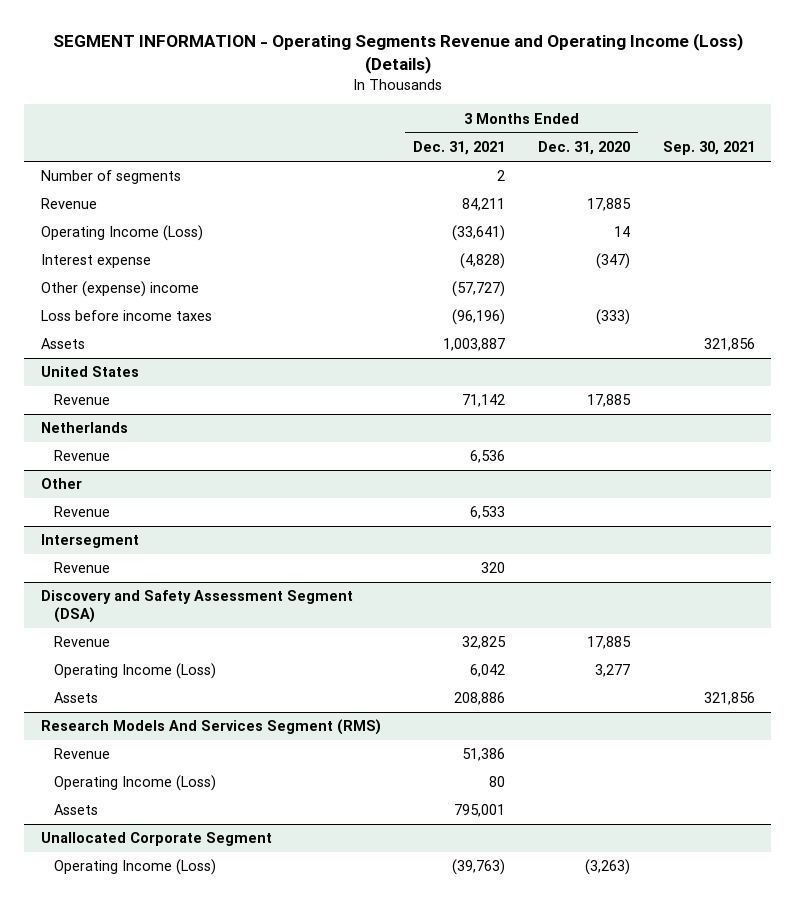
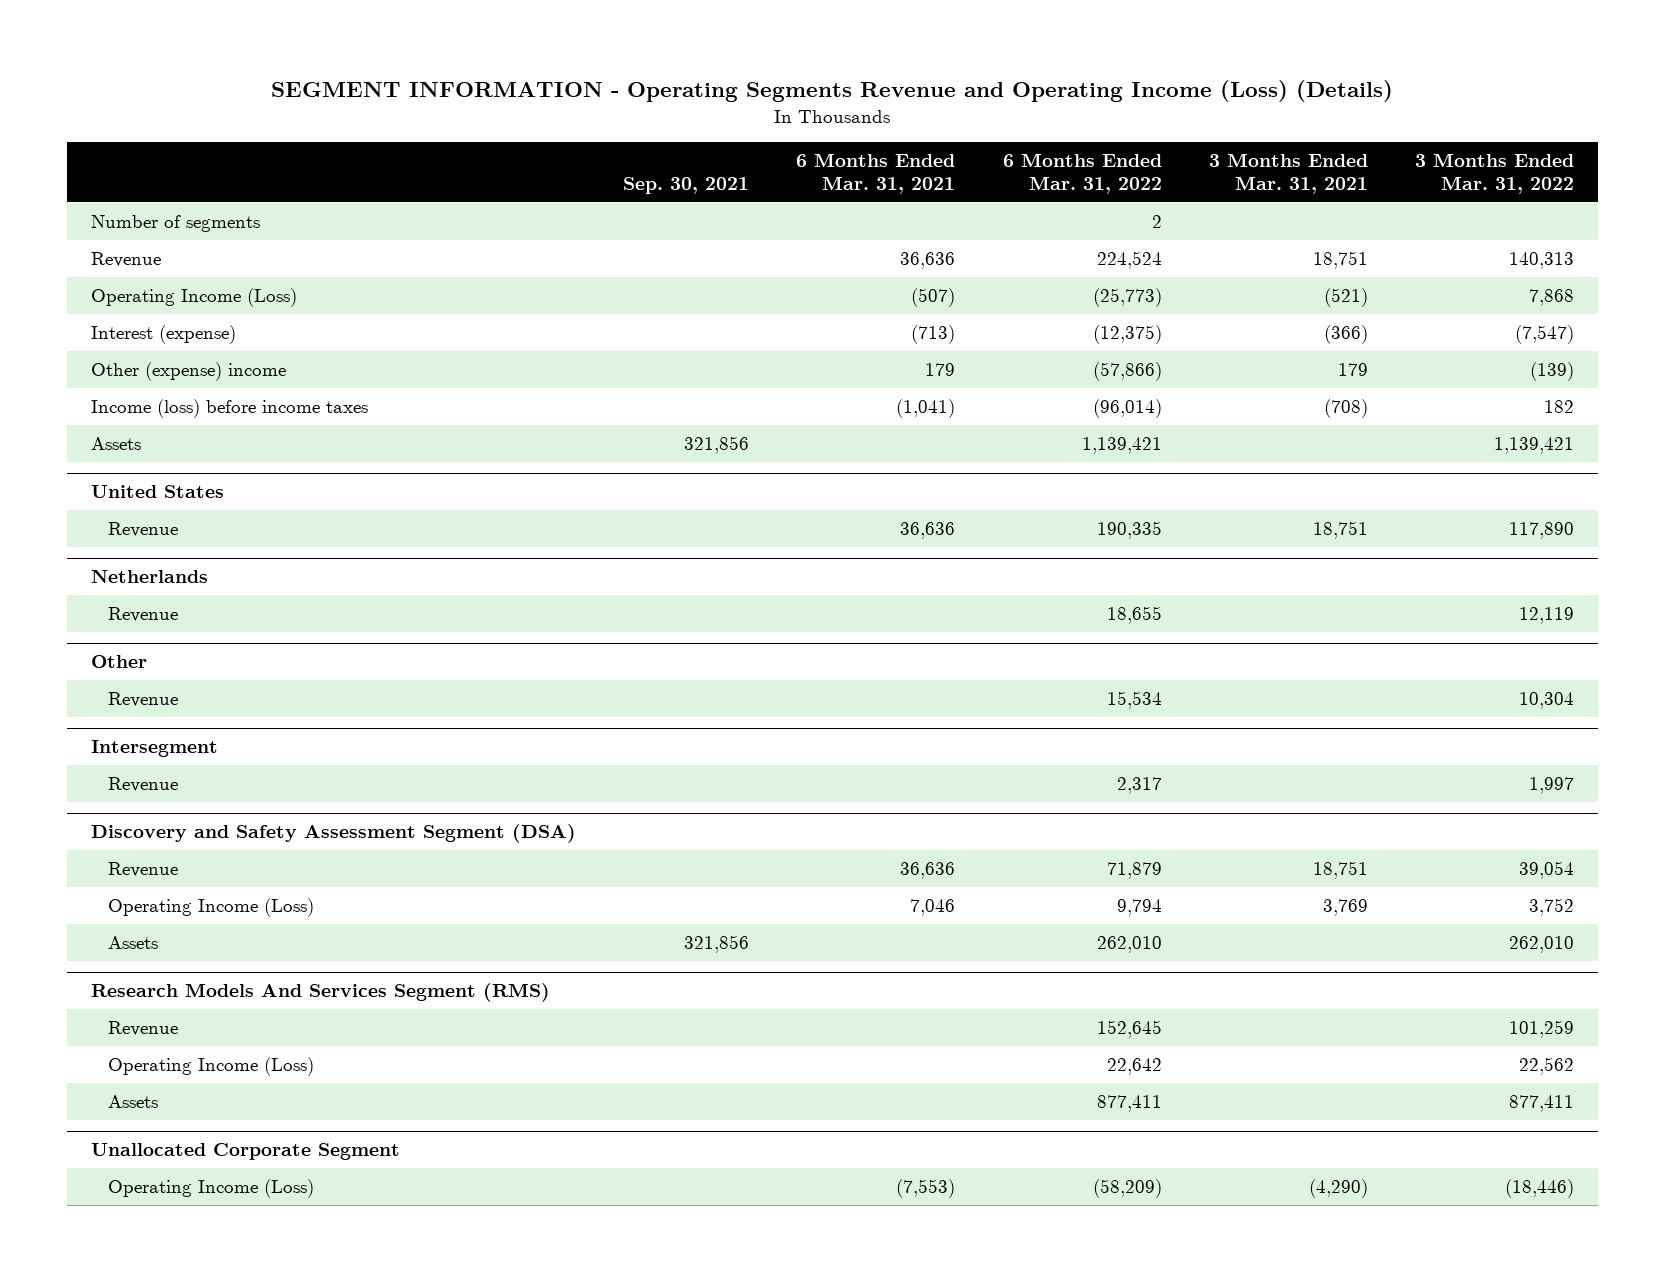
- | 3 Months Ended Dec. 31, 2021 | 3 Months Ended Dec. 31, 2020 | Sep. 30, 2021
+ | Sep. 30, 2021 | 6 Months Ended Mar. 31, 2021 | 6 Months Ended Mar. 31, 2022 | 3 Months Ended Mar. 31, 2021 | 3 Months Ended Mar. 31, 2022
- Interest expense | (4,828) | (347) |
+ Interest (expense) | | (713) | (12,375) | (366) | (7,547)
- Loss before income taxes | (96,196) | (333) |
+ Income (loss) before income taxes | | (1,041) | (96,014) | (708) | 182

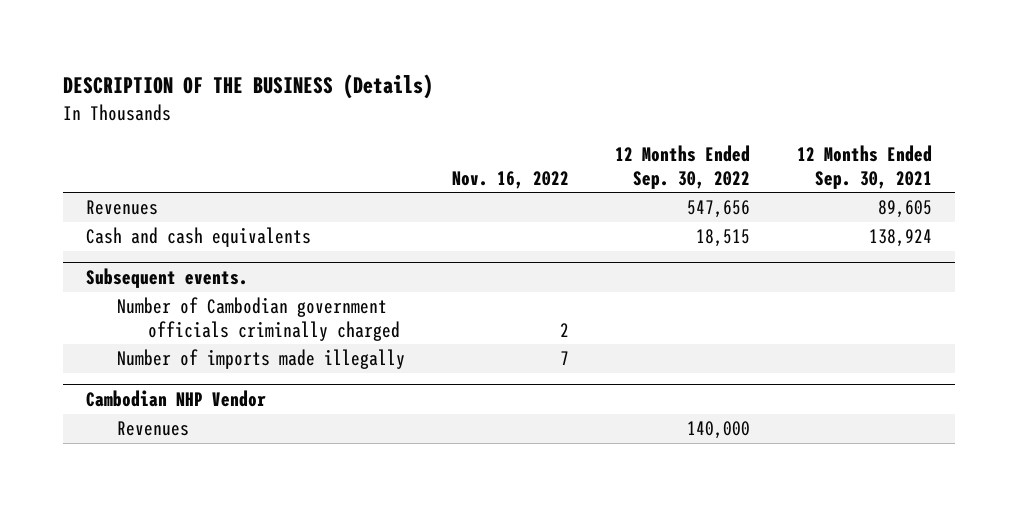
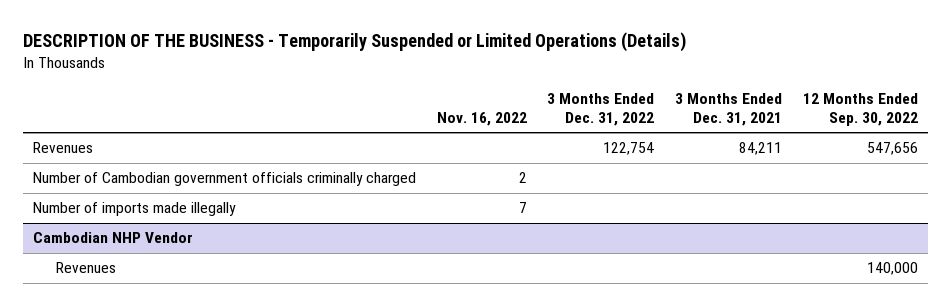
- DESCRIPTION OF THE BUSINESS (Details)
+ DESCRIPTION OF THE BUSINESS - Temporarily Suspended or Limited Operations (Details)
- | Nov. 16, 2022 | 12 Months Ended Sep. 30, 2022 | 12 Months Ended Sep. 30, 2021
+ | Nov. 16, 2022 | 3 Months Ended Dec. 31, 2022 | 3 Months Ended Dec. 31, 2021 | 12 Months Ended Sep. 30, 2022
- Cash and cash equivalents | | 18,515 | 138,924
- Subsequent events.
- Number of Cambodian government officials criminally charged | 2 | |
- Number of imports made illegally | 7 | |
+ Number of Cambodian government officials criminally charged | 2 | | |
+ Number of imports made illegally | 7 | | |

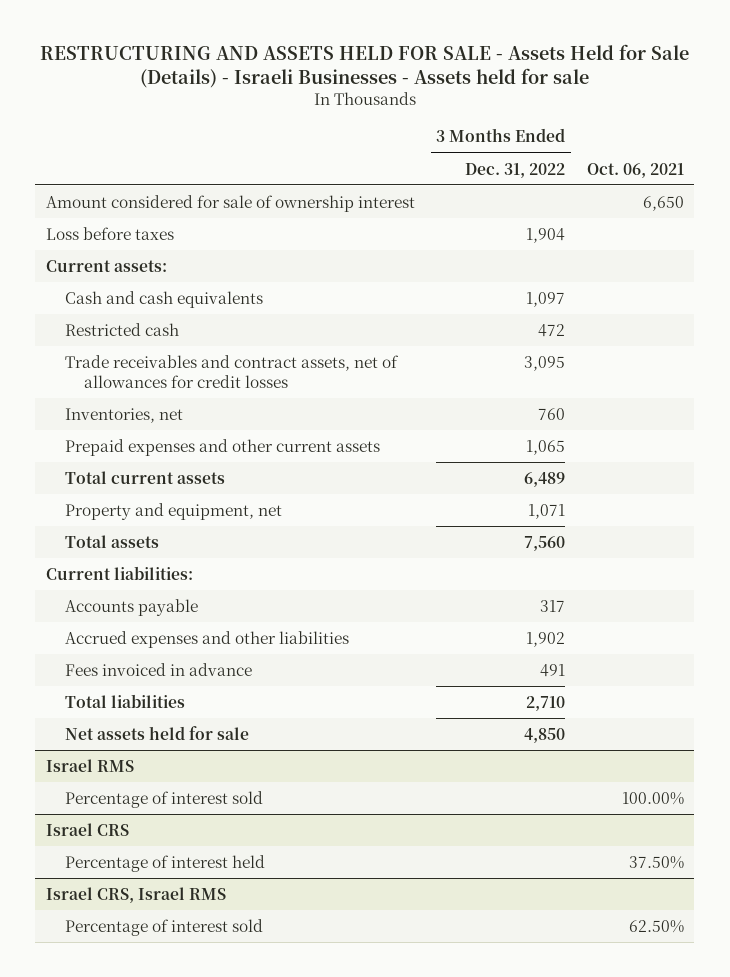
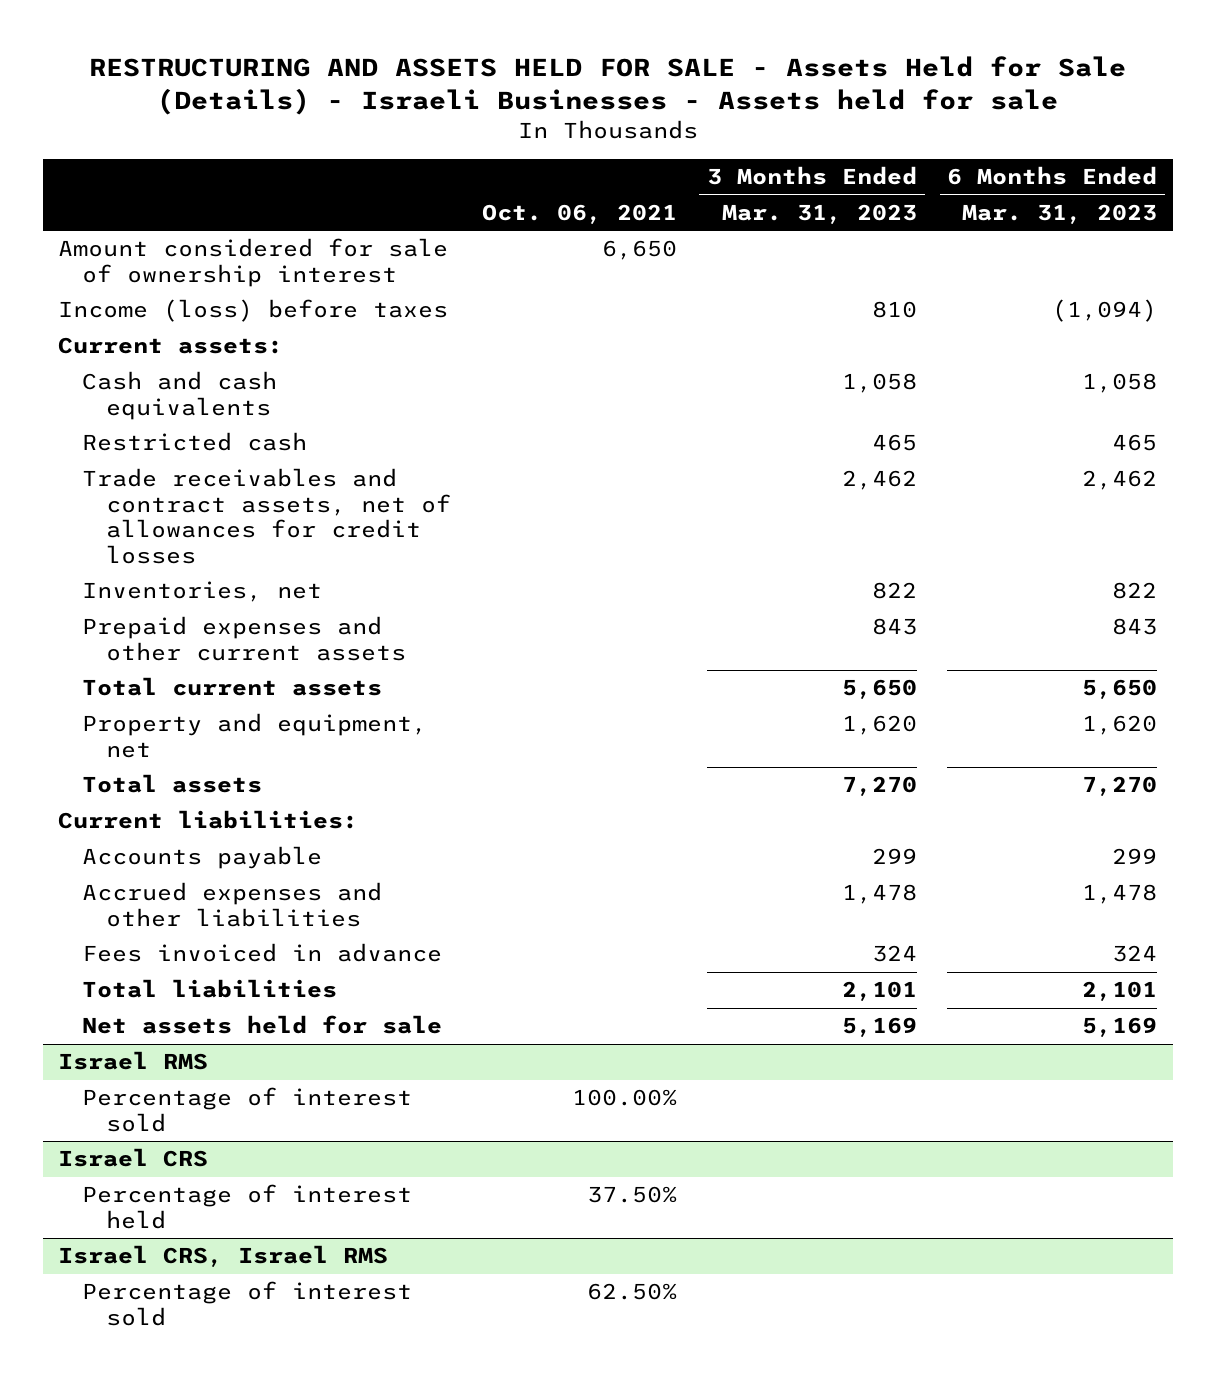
- | 3 Months Ended Dec. 31, 2022 | Oct. 06, 2021
+ | Oct. 06, 2021 | 3 Months Ended Mar. 31, 2023 | 6 Months Ended Mar. 31, 2023
- Loss before taxes | 1,904 |
+ Income (loss) before taxes | | 810 | (1,094)

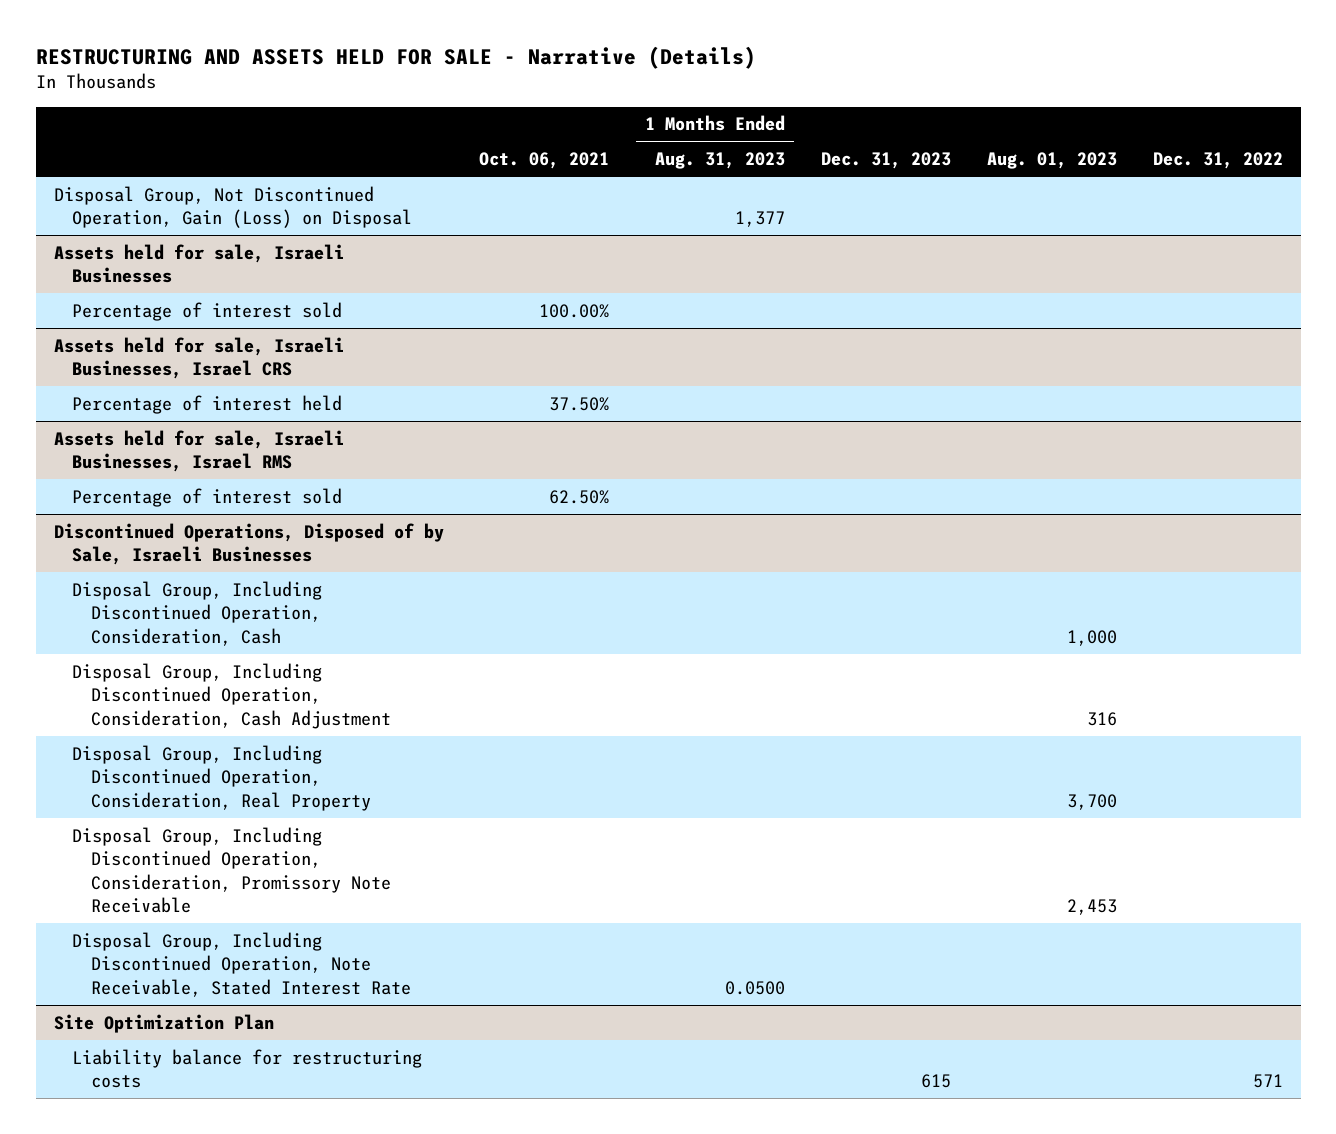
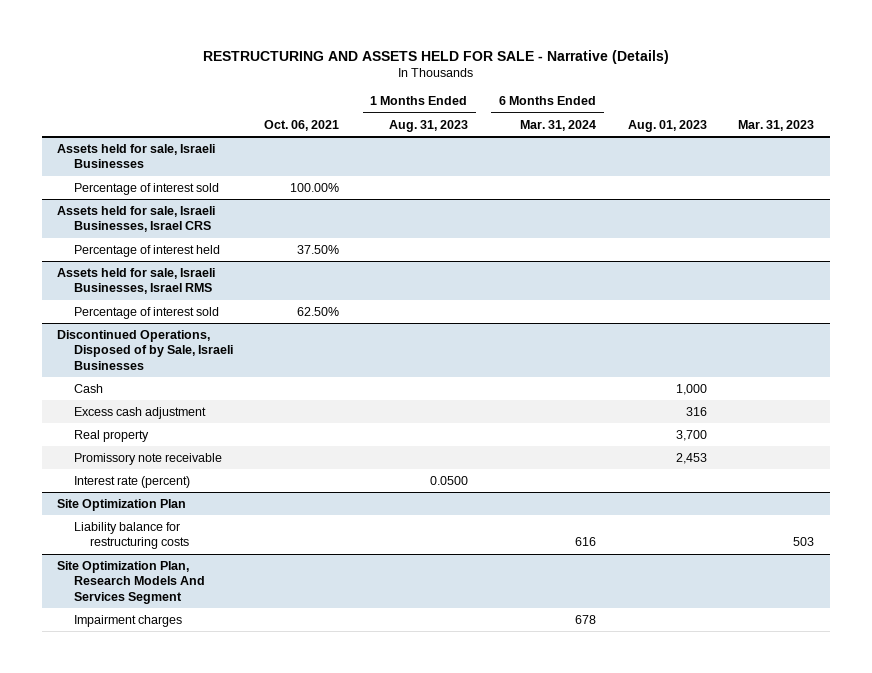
- | Oct. 06, 2021 | 1 Months Ended Aug. 31, 2023 | Dec. 31, 2023 | Aug. 01, 2023 | Dec. 31, 2022
+ | Oct. 06, 2021 | 1 Months Ended Aug. 31, 2023 | 6 Months Ended Mar. 31, 2024 | Aug. 01, 2023 | Mar. 31, 2023
- Disposal Group, Not Discontinued Operation, Gain (Loss) on Disposal | | 1,377 | | |
@ Discontinued Operations, Disposed of by Sale, Israeli Businesses
- Disposal Group, Including Discontinued Operation, Consideration, Cash | | | | 1,000 |
- Disposal Group, Including Discontinued Operation, Consideration, Cash Adjustment | | | | 316 |
- Disposal Group, Including Discontinued Operation, Consideration, Real Property | | | | 3,700 |
- Disposal Group, Including Discontinued Operation, Consideration, Promissory Note Receivable | | | | 2,453 |
- Disposal Group, Including Discontinued Operation, Note Receivable, Stated Interest Rate | | 0.0500 | | |
+ Cash | | | | 1,000 |
+ Excess cash adjustment | | | | 316 |
+ Real property | | | | 3,700 |
+ Promissory note receivable | | | | 2,453 |
+ Interest rate (percent) | | 0.0500 | | |
+ Site Optimization Plan, Research Models And Services Segment
+ Impairment charges | | | 678 | |

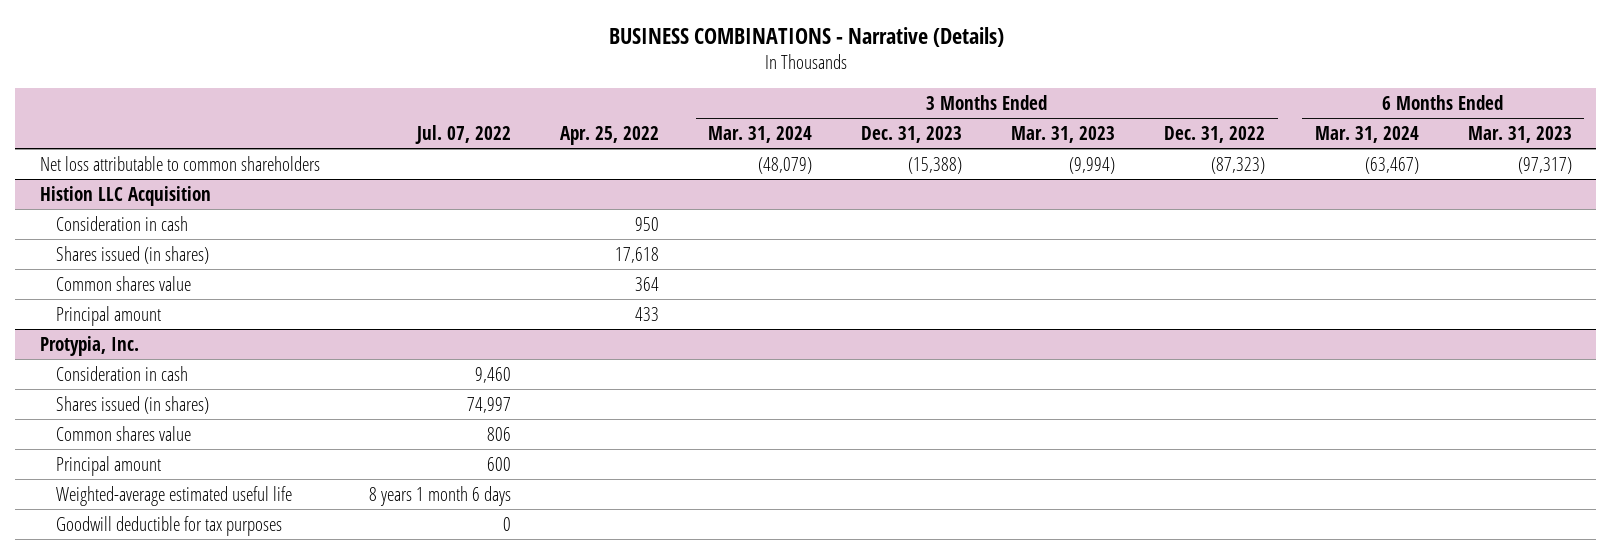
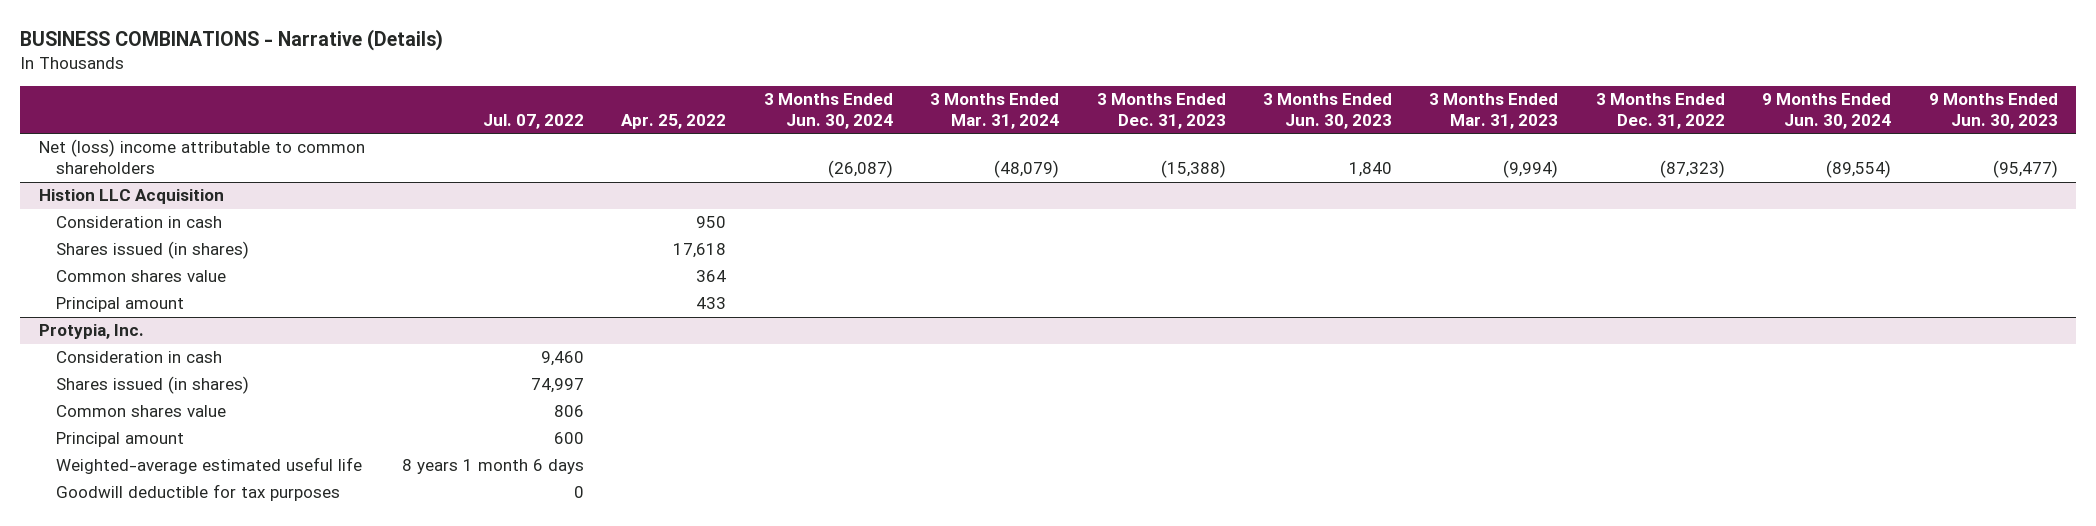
- | Jul. 07, 2022 | Apr. 25, 2022 | 3 Months Ended Mar. 31, 2024 | 3 Months Ended Dec. 31, 2023 | 3 Months Ended Mar. 31, 2023 | 3 Months Ended Dec. 31, 2022 | 6 Months Ended Mar. 31, 2024 | 6 Months Ended Mar. 31, 2023
+ | Jul. 07, 2022 | Apr. 25, 2022 | 3 Months Ended Jun. 30, 2024 | 3 Months Ended Mar. 31, 2024 | 3 Months Ended Dec. 31, 2023 | 3 Months Ended Jun. 30, 2023 | 3 Months Ended Mar. 31, 2023 | 3 Months Ended Dec. 31, 2022 | 9 Months Ended Jun. 30, 2024 | 9 Months Ended Jun. 30, 2023
- Net loss attributable to common shareholders | | | (48,079) | (15,388) | (9,994) | (87,323) | (63,467) | (97,317)
+ Net (loss) income attributable to common shareholders | | | (26,087) | (48,079) | (15,388) | 1,840 | (9,994) | (87,323) | (89,554) | (95,477)

